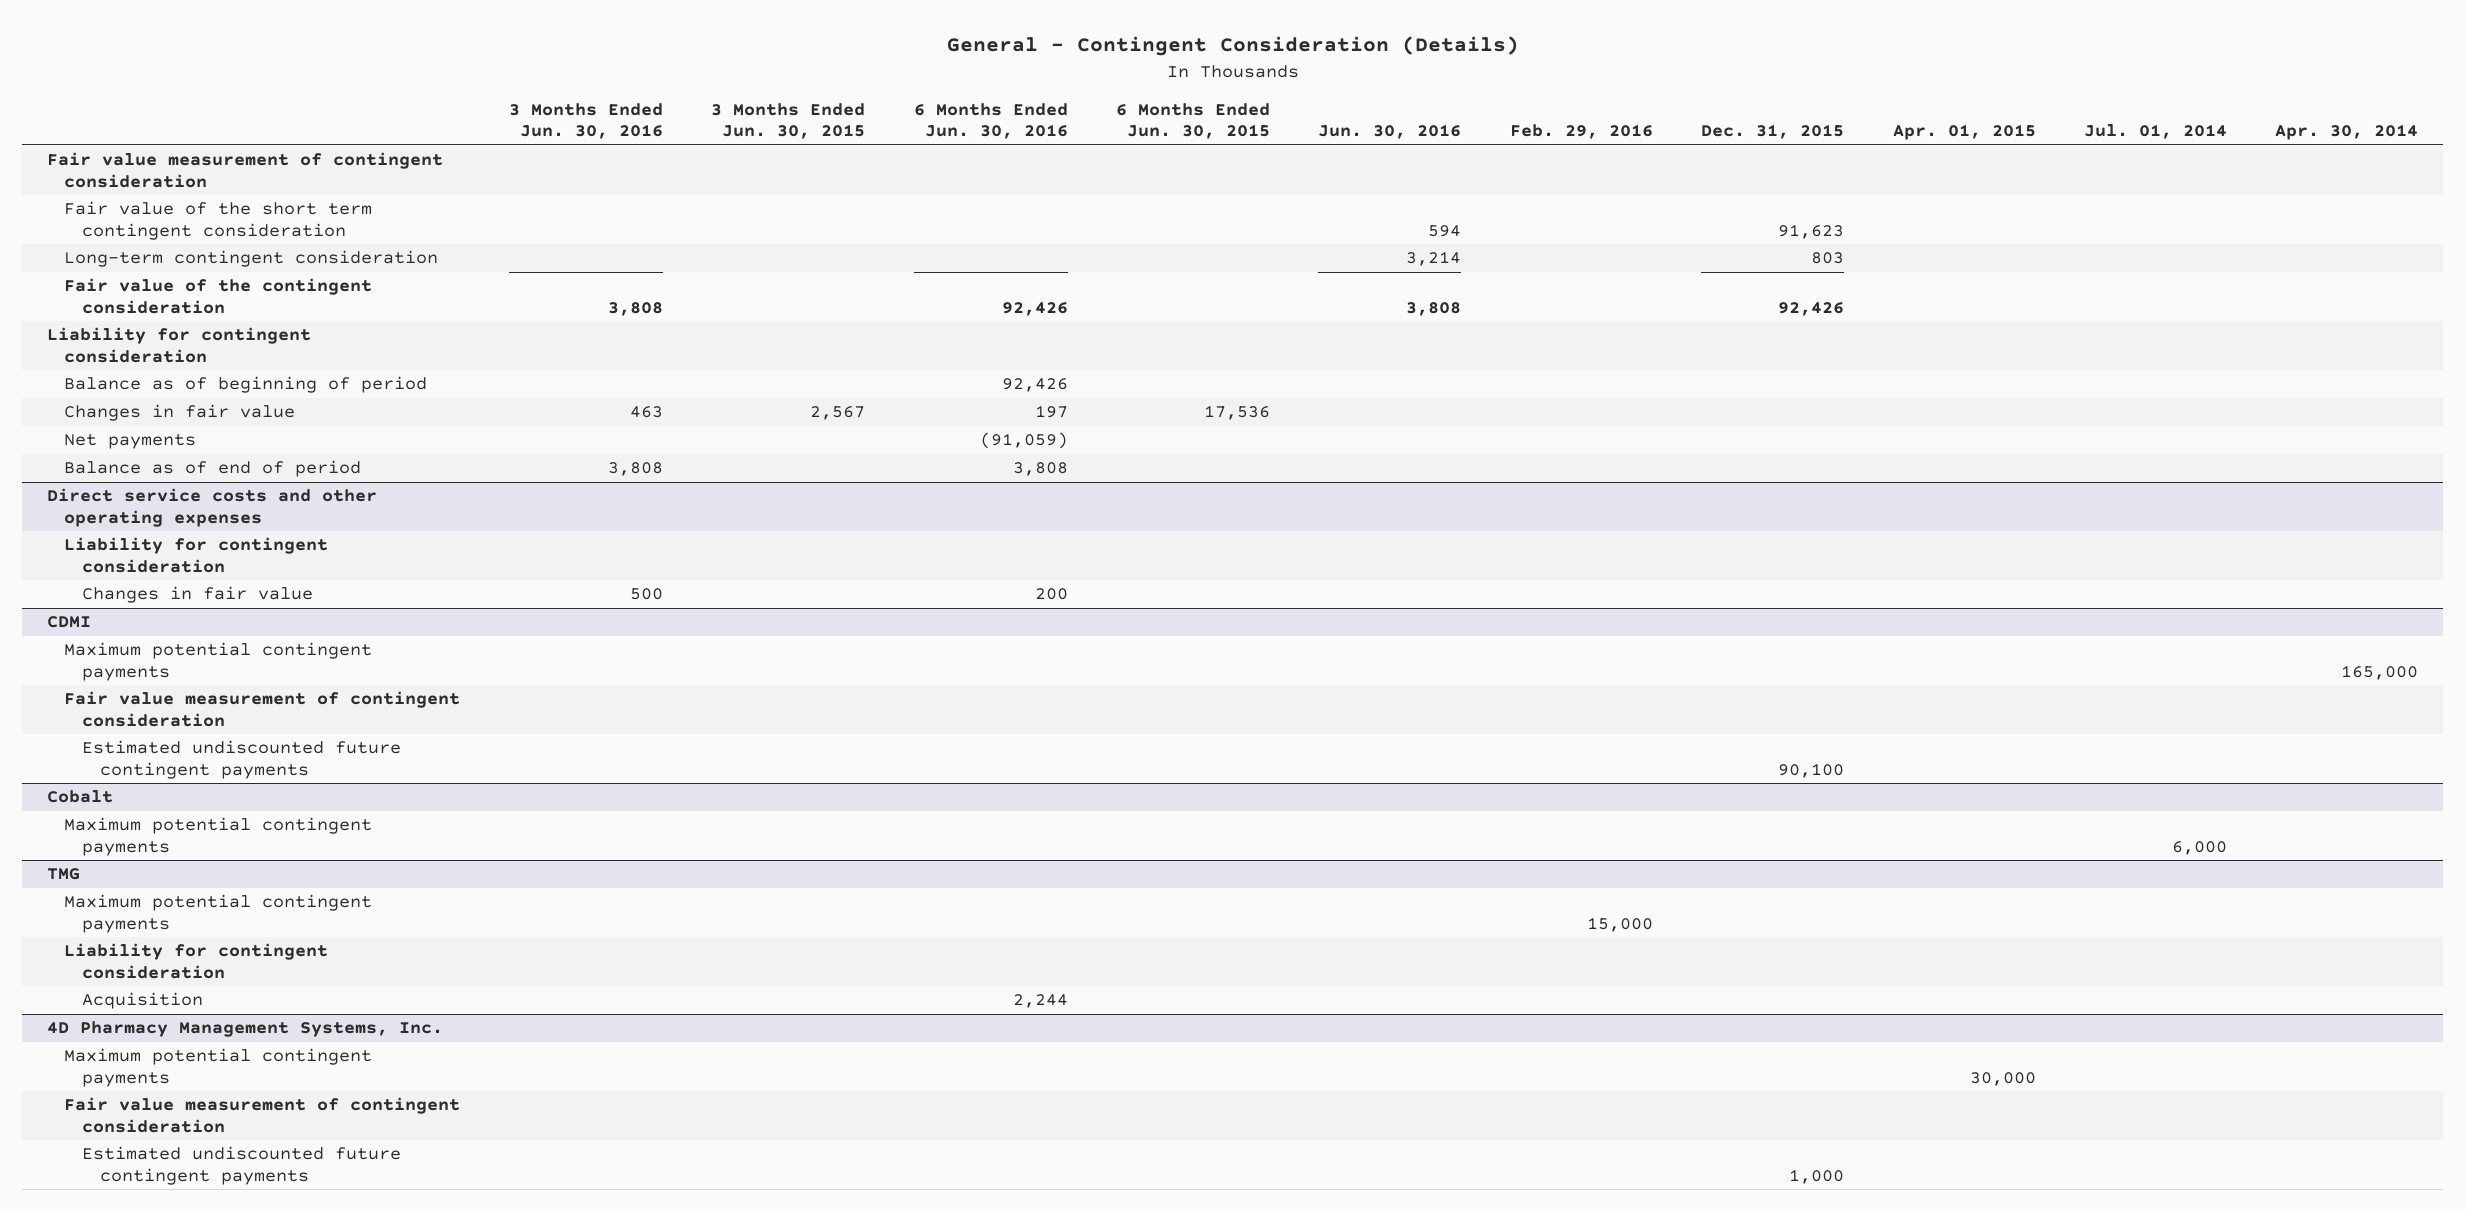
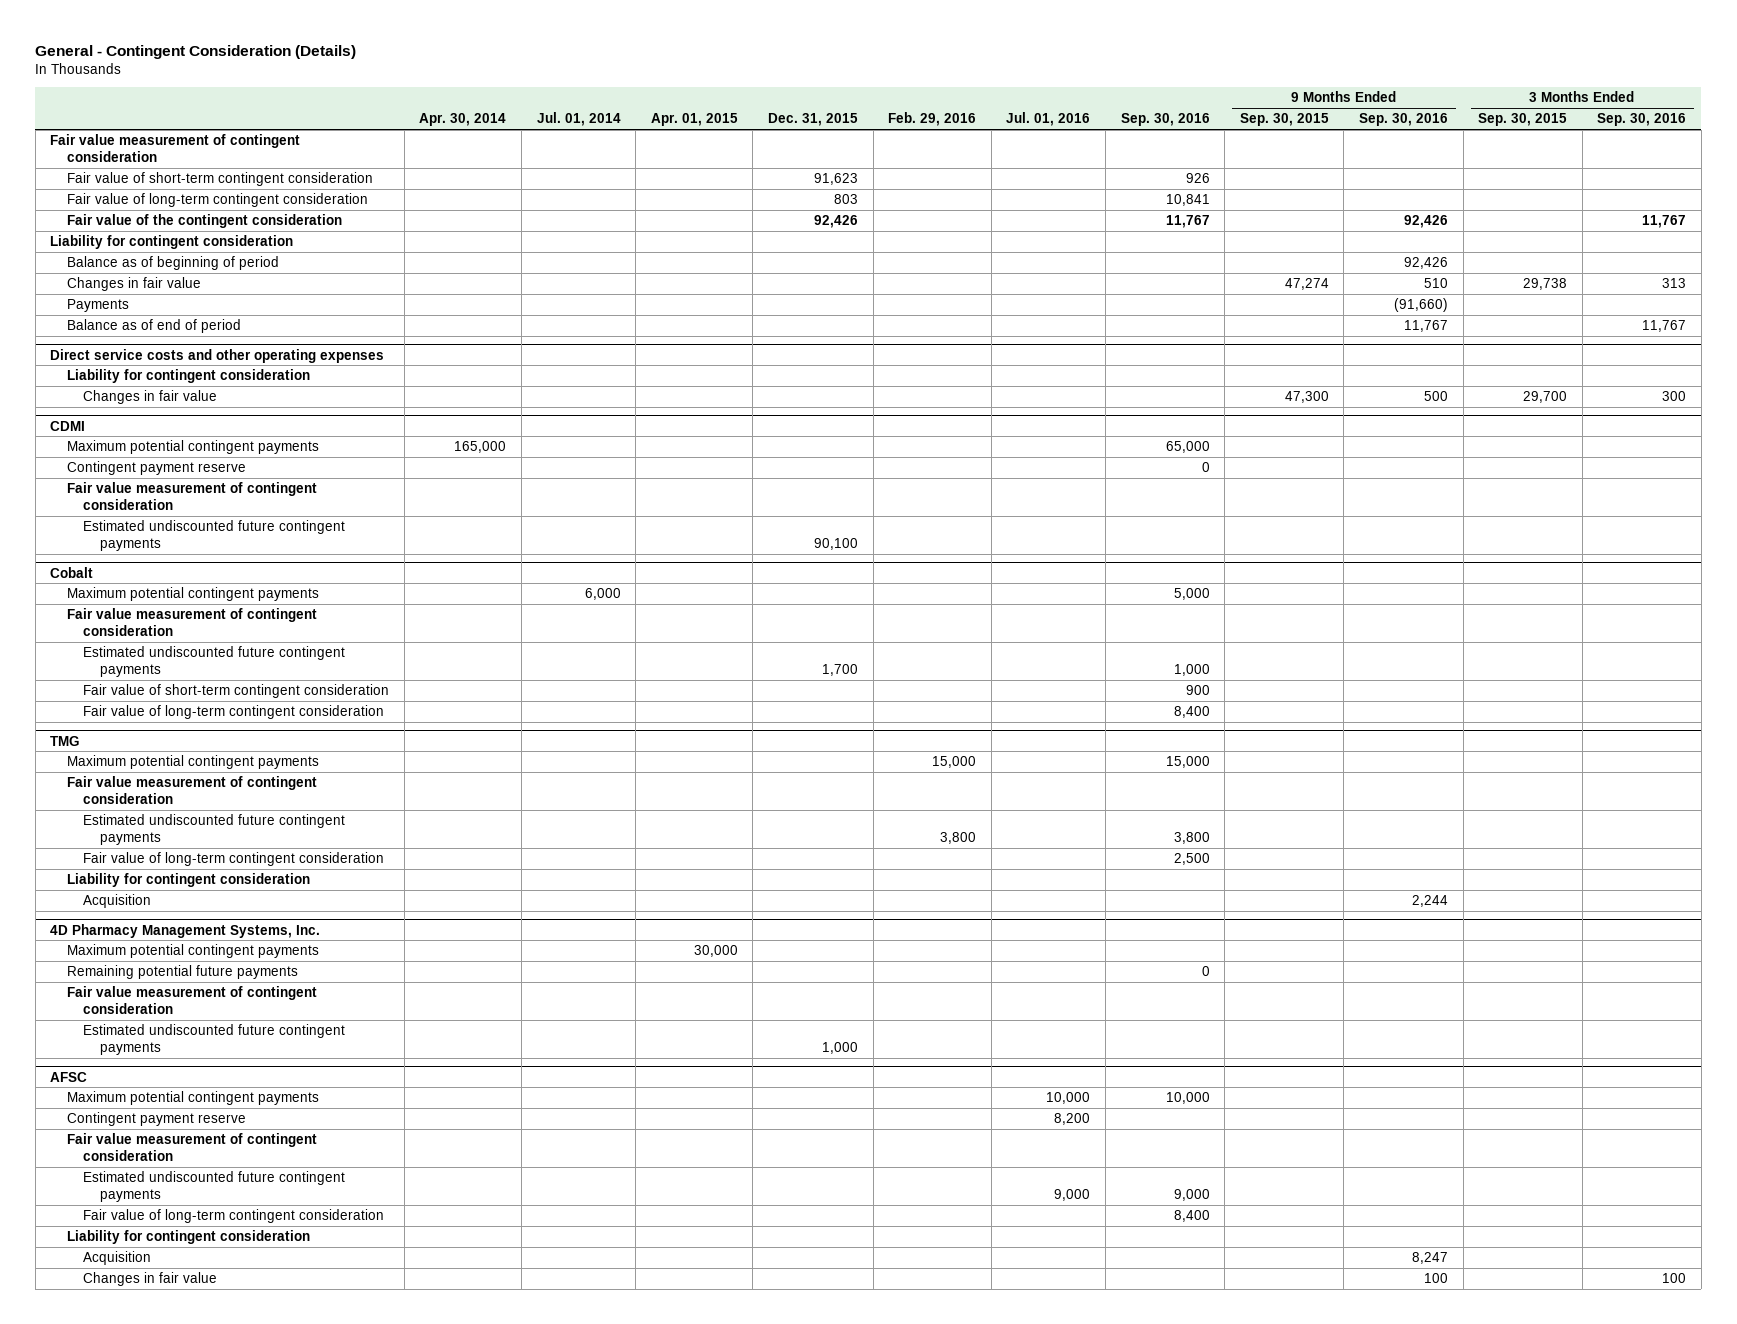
- | 3 Months Ended Jun. 30, 2016 | 3 Months Ended Jun. 30, 2015 | 6 Months Ended Jun. 30, 2016 | 6 Months Ended Jun. 30, 2015 | Jun. 30, 2016 | Feb. 29, 2016 | Dec. 31, 2015 | Apr. 01, 2015 | Jul. 01, 2014 | Apr. 30, 2014
+ | Apr. 30, 2014 | Jul. 01, 2014 | Apr. 01, 2015 | Dec. 31, 2015 | Feb. 29, 2016 | Jul. 01, 2016 | Sep. 30, 2016 | 9 Months Ended Sep. 30, 2015 | 9 Months Ended Sep. 30, 2016 | 3 Months Ended Sep. 30, 2015 | 3 Months Ended Sep. 30, 2016
- Fair value of the short term contingent consideration | | | | | 594 | | 91,623 | | |
- Long-term contingent consideration | | | | | 3,214 | | 803 | | |
+ Fair value of short-term contingent consideration | | | | 91,623 | | | 926 | | | |
+ Fair value of long-term contingent consideration | | | | 803 | | | 10,841 | | | |
- Net payments | | | (91,059) | | | | | | |
+ Payments | | | | | | | | | (91,660) | |
@ CDMI
+ Contingent payment reserve | | | | | | | 0 | | | |
@ Cobalt
+ Fair value measurement of contingent consideration
+ Estimated undiscounted future contingent payments | | | | 1,700 | | | 1,000 | | | |
+ Fair value of short-term contingent consideration | | | | | | | 900 | | | |
+ Fair value of long-term contingent consideration | | | | | | | 8,400 | | | |
@ TMG
+ Fair value measurement of contingent consideration
+ Estimated undiscounted future contingent payments | | | | | 3,800 | | 3,800 | | | |
+ Fair value of long-term contingent consideration | | | | | | | 2,500 | | | |
@ 4D Pharmacy Management Systems, Inc.
+ Remaining potential future payments | | | | | | | 0 | | | |
+ AFSC
+ Maximum potential contingent payments | | | | | | 10,000 | 10,000 | | | |
+ Contingent payment reserve | | | | | | 8,200 | | | | |
+ Fair value measurement of contingent consideration
+ Estimated undiscounted future contingent payments | | | | | | 9,000 | 9,000 | | | |
+ Fair value of long-term contingent consideration | | | | | | | 8,400 | | | |
+ Liability for contingent consideration
+ Acquisition | | | | | | | | | 8,247 | |
+ Changes in fair value | | | | | | | | | 100 | | 100

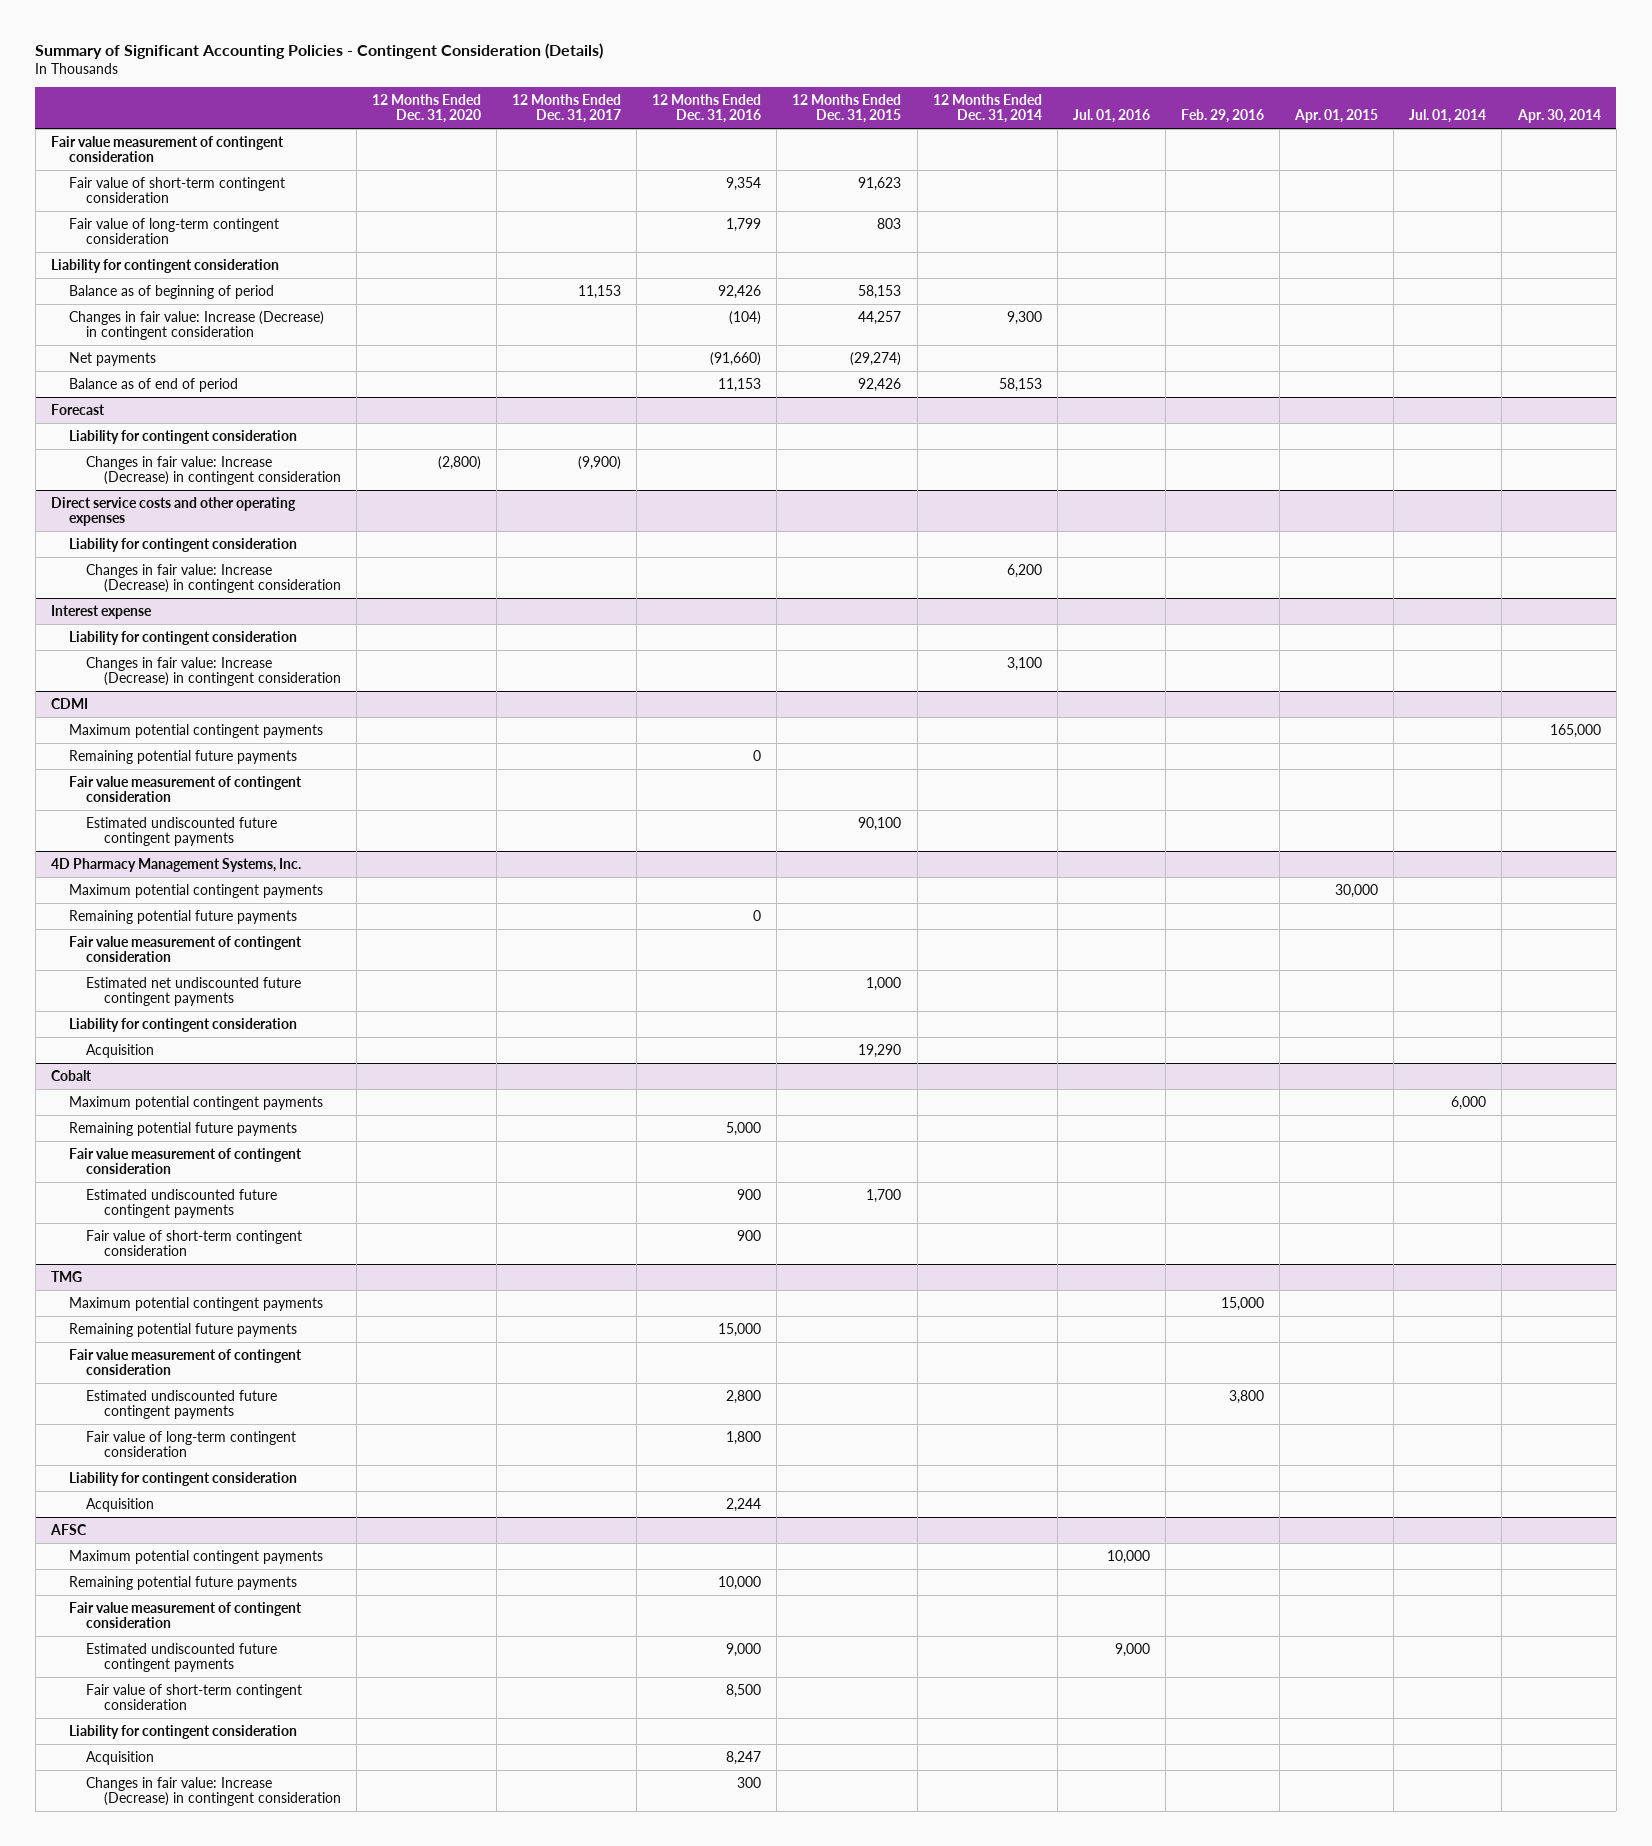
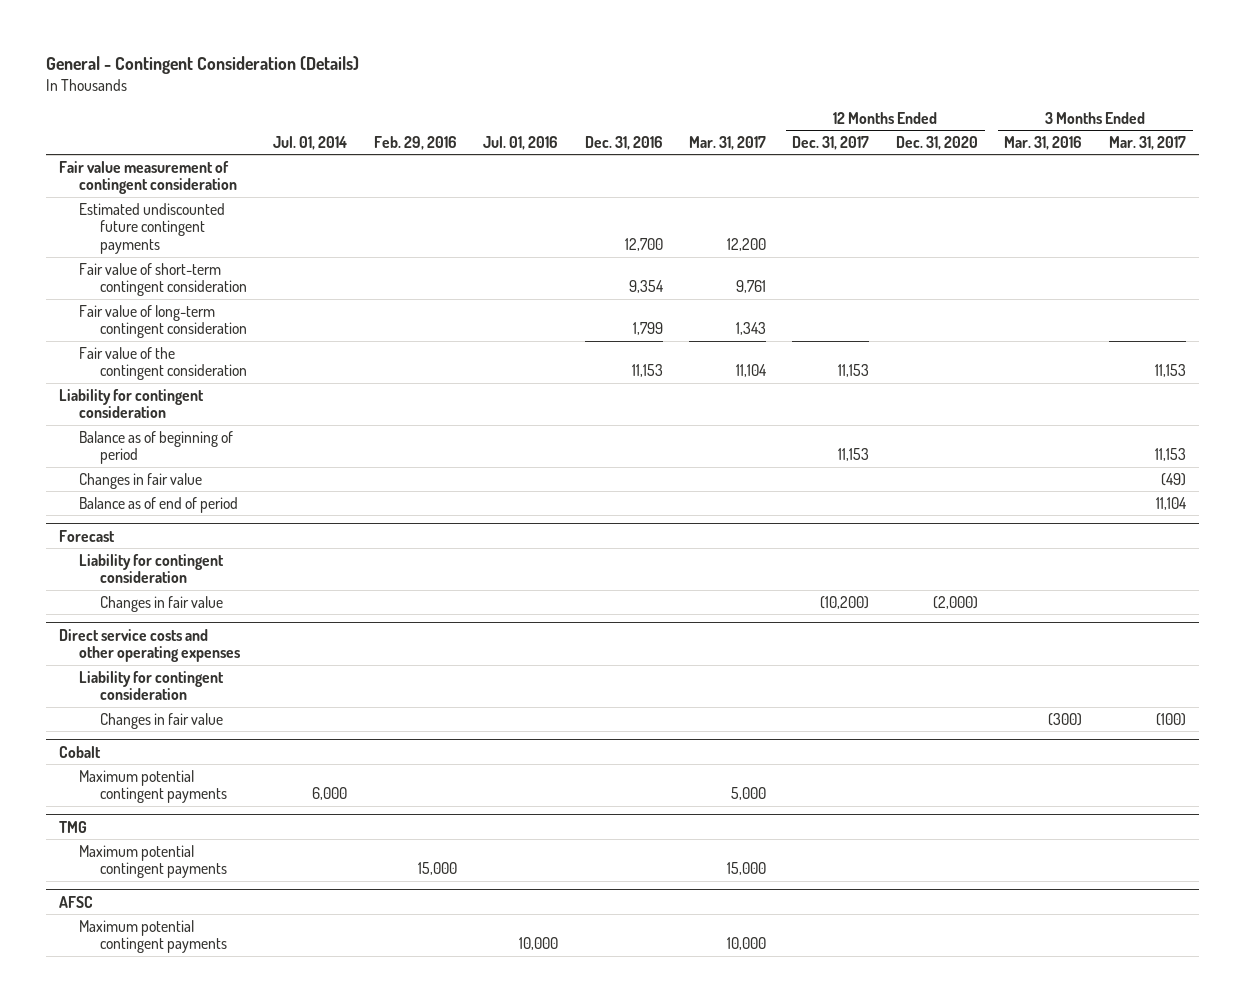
- Summary of Significant Accounting Policies - Contingent Consideration (Details)
+ General - Contingent Consideration (Details)
- | 12 Months Ended Dec. 31, 2020 | 12 Months Ended Dec. 31, 2017 | 12 Months Ended Dec. 31, 2016 | 12 Months Ended Dec. 31, 2015 | 12 Months Ended Dec. 31, 2014 | Jul. 01, 2016 | Feb. 29, 2016 | Apr. 01, 2015 | Jul. 01, 2014 | Apr. 30, 2014
+ | Jul. 01, 2014 | Feb. 29, 2016 | Jul. 01, 2016 | Dec. 31, 2016 | Mar. 31, 2017 | 12 Months Ended Dec. 31, 2017 | 12 Months Ended Dec. 31, 2020 | 3 Months Ended Mar. 31, 2016 | 3 Months Ended Mar. 31, 2017
+ Estimated undiscounted future contingent payments | | | | 12,700 | 12,200 | | | |
+ Fair value of the contingent consideration | | | | 11,153 | 11,104 | 11,153 | | | 11,153
- Changes in fair value: Increase (Decrease) in contingent consideration | | | (104) | 44,257 | 9,300 | | | | |
- Net payments | | | (91,660) | (29,274) | | | | | |
+ Changes in fair value | | | | | | | | | (49)
@ Forecast
- Changes in fair value: Increase (Decrease) in contingent consideration | (2,800) | (9,900) | | | | | | | |
+ Changes in fair value | | | | | | (10,200) | (2,000) | |
@ Direct service costs and other operating expenses
- Changes in fair value: Increase (Decrease) in contingent consideration | | | | | 6,200 | | | | |
- Interest expense
- Liability for contingent consideration
- Changes in fair value: Increase (Decrease) in contingent consideration | | | | | 3,100 | | | | |
- CDMI
- Maximum potential contingent payments | | | | | | | | | | 165,000
- Remaining potential future payments | | | 0 | | | | | | |
- Fair value measurement of contingent consideration
- Estimated undiscounted future contingent payments | | | | 90,100 | | | | | |
- 4D Pharmacy Management Systems, Inc.
- Maximum potential contingent payments | | | | | | | | 30,000 | |
- Remaining potential future payments | | | 0 | | | | | | |
- Fair value measurement of contingent consideration
- Estimated net undiscounted future contingent payments | | | | 1,000 | | | | | |
- Liability for contingent consideration
- Acquisition | | | | 19,290 | | | | | |
@ Direct service costs and other operating expenses
+ Changes in fair value | | | | | | | | (300) | (100)
@ Cobalt
- Remaining potential future payments | | | 5,000 | | | | | | |
- Fair value measurement of contingent consideration
- Estimated undiscounted future contingent payments | | | 900 | 1,700 | | | | | |
- Fair value of short-term contingent consideration | | | 900 | | | | | | |
@ TMG
- Remaining potential future payments | | | 15,000 | | | | | | |
- Fair value measurement of contingent consideration
- Estimated undiscounted future contingent payments | | | 2,800 | | | | 3,800 | | |
- Fair value of long-term contingent consideration | | | 1,800 | | | | | | |
- Liability for contingent consideration
- Acquisition | | | 2,244 | | | | | | |
@ AFSC
- Remaining potential future payments | | | 10,000 | | | | | | |
- Fair value measurement of contingent consideration
- Estimated undiscounted future contingent payments | | | 9,000 | | | 9,000 | | | |
- Fair value of short-term contingent consideration | | | 8,500 | | | | | | |
- Liability for contingent consideration
- Acquisition | | | 8,247 | | | | | | |
- Changes in fair value: Increase (Decrease) in contingent consideration | | | 300 | | | | | | |

